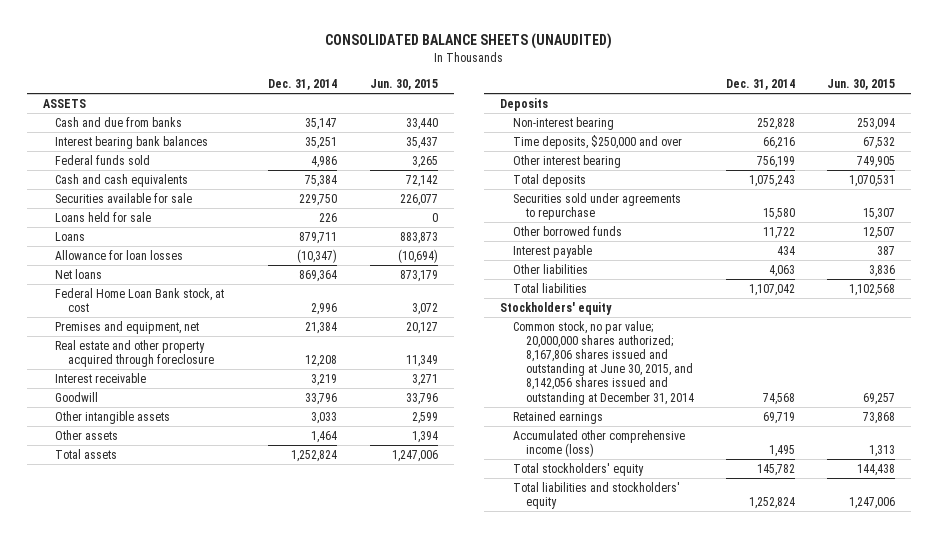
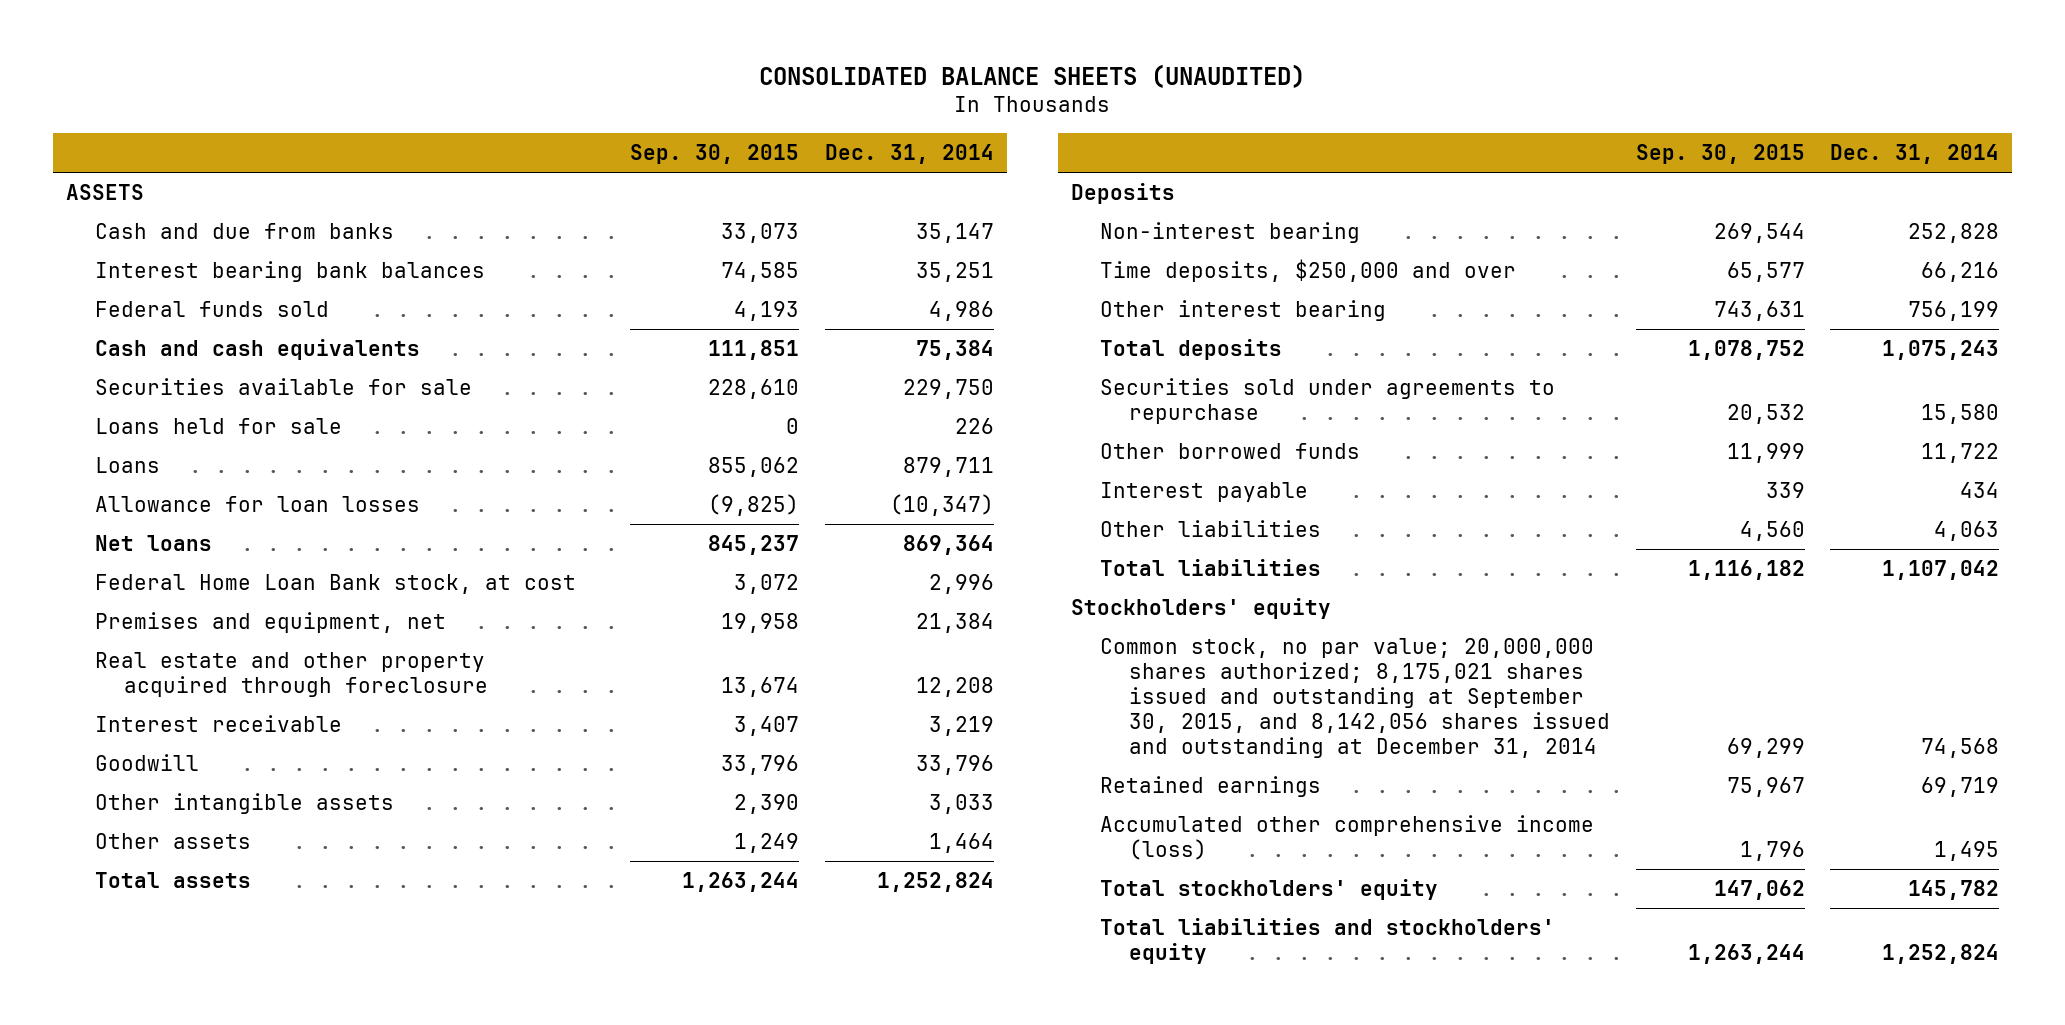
- | Dec. 31, 2014 | Jun. 30, 2015
+ | Sep. 30, 2015 | Dec. 31, 2014
- Common stock, no par value; 20,000,000 shares authorized; 8,167,806 shares issued and outstanding at June 30, 2015, and 8,142,056 shares issued and outstanding at December 31, 2014 | 74,568 | 69,257
+ Common stock, no par value; 20,000,000 shares authorized; 8,175,021 shares issued and outstanding at September 30, 2015, and 8,142,056 shares issued and outstanding at December 31, 2014 | 69,299 | 74,568

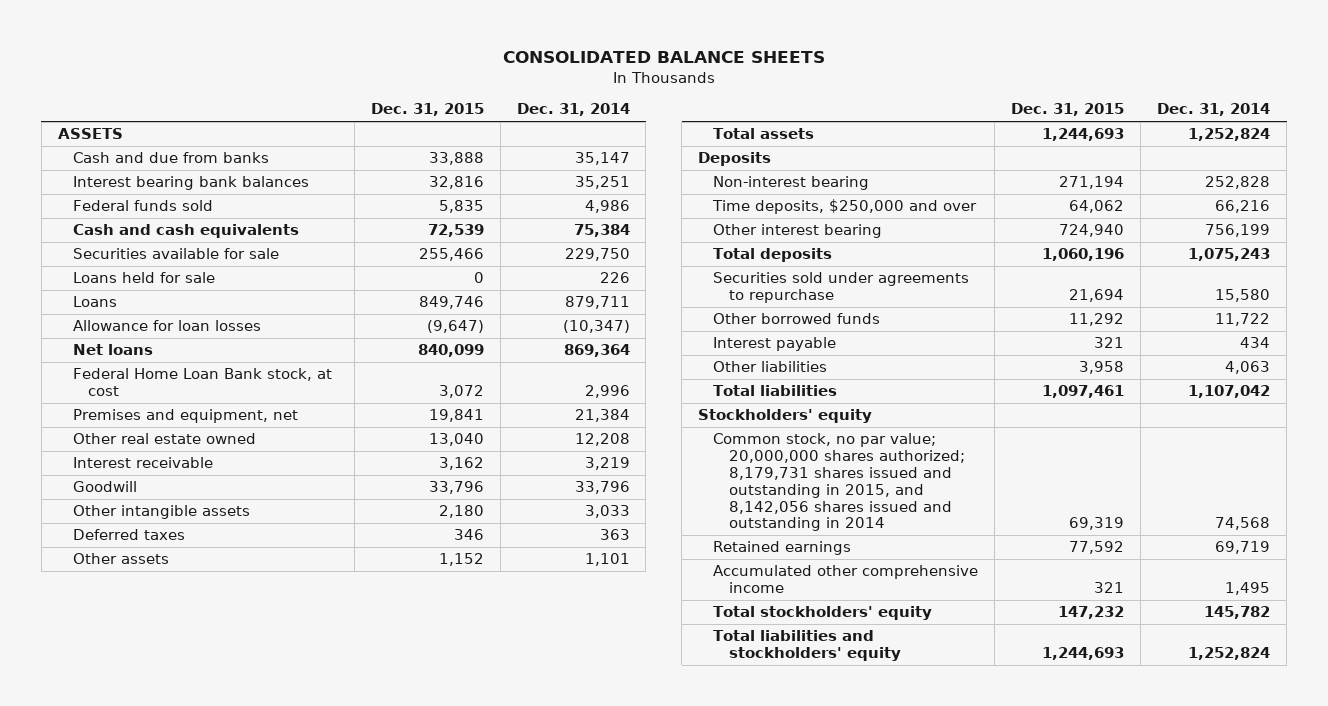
- CONSOLIDATED BALANCE SHEETS (UNAUDITED)
+ CONSOLIDATED BALANCE SHEETS
- | Sep. 30, 2015 | Dec. 31, 2014
+ | Dec. 31, 2015 | Dec. 31, 2014
- Real estate and other property acquired through foreclosure | 13,674 | 12,208
+ Other real estate owned | 13,040 | 12,208
- Other assets | 1,249 | 1,464
+ Deferred taxes | 346 | 363
+ Other assets | 1,152 | 1,101
- Common stock, no par value; 20,000,000 shares authorized; 8,175,021 shares issued and outstanding at September 30, 2015, and 8,142,056 shares issued and outstanding at December 31, 2014 | 69,299 | 74,568
+ Common stock, no par value; 20,000,000 shares authorized; 8,179,731 shares issued and outstanding in 2015, and 8,142,056 shares issued and outstanding in 2014 | 69,319 | 74,568
- Accumulated other comprehensive income (loss) | 1,796 | 1,495
+ Accumulated other comprehensive income | 321 | 1,495

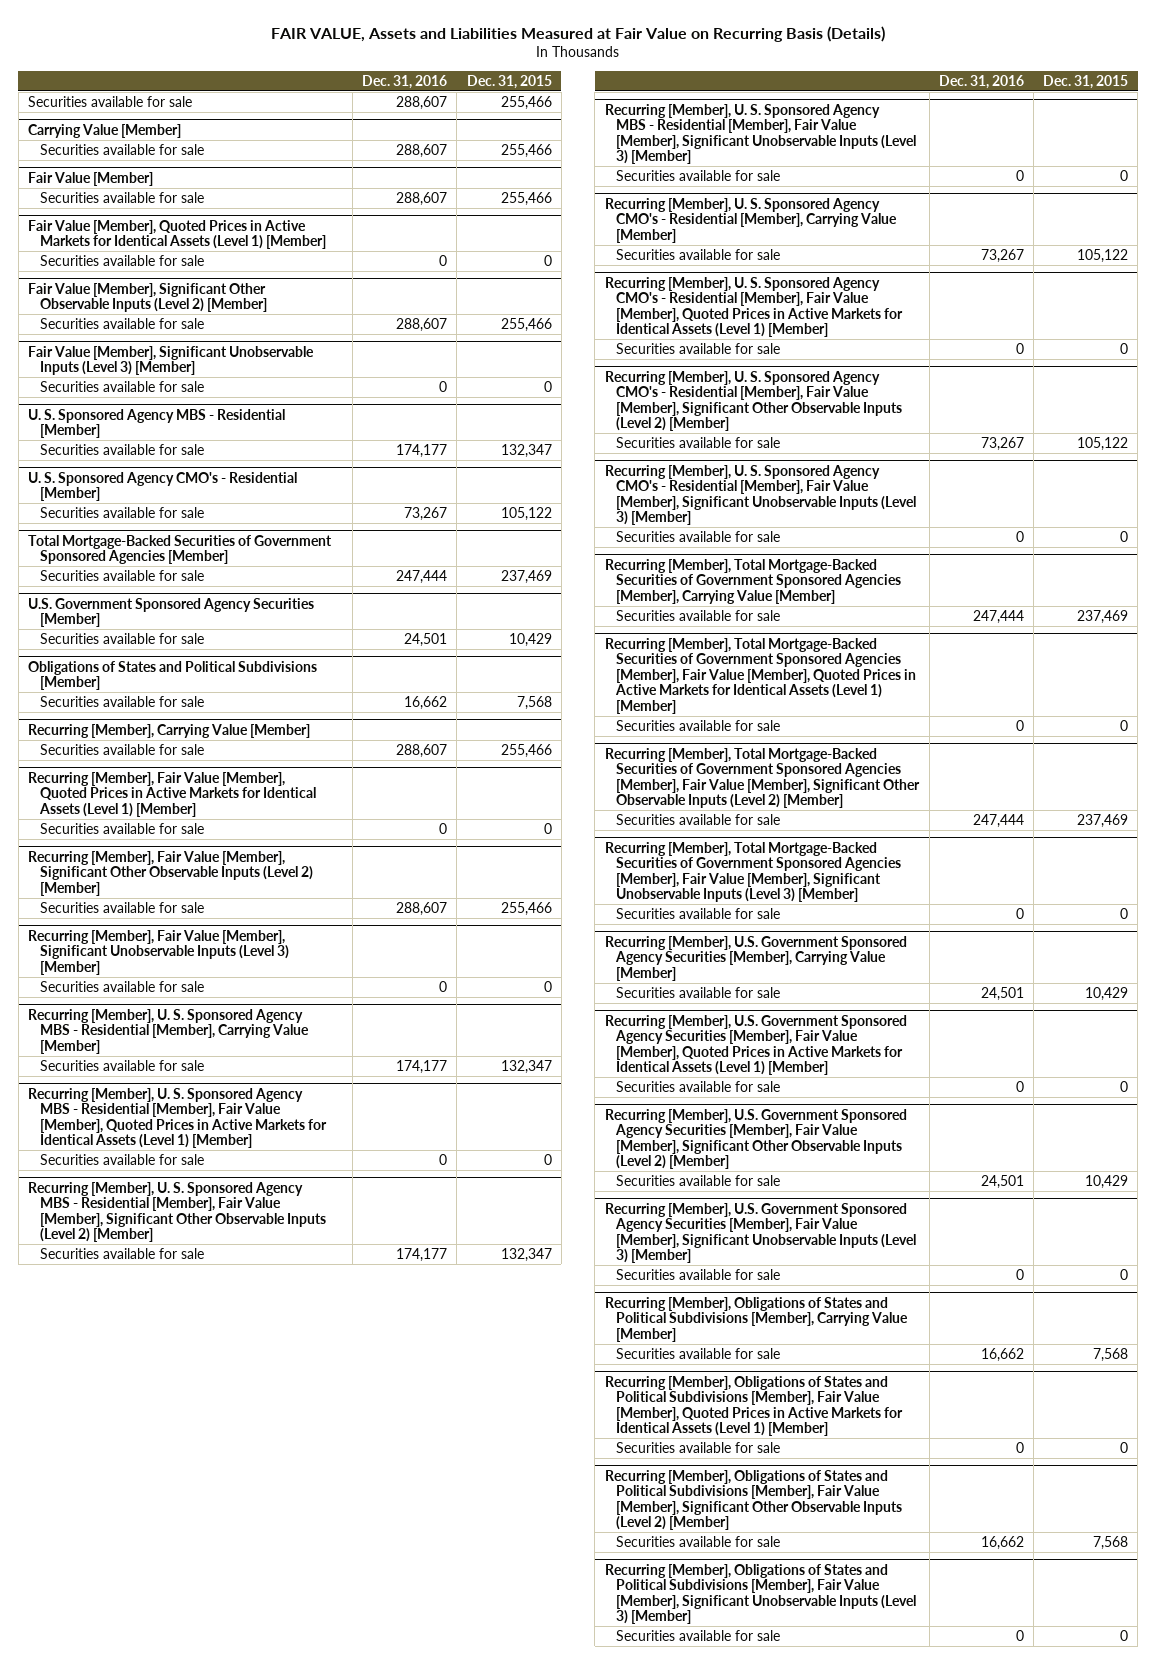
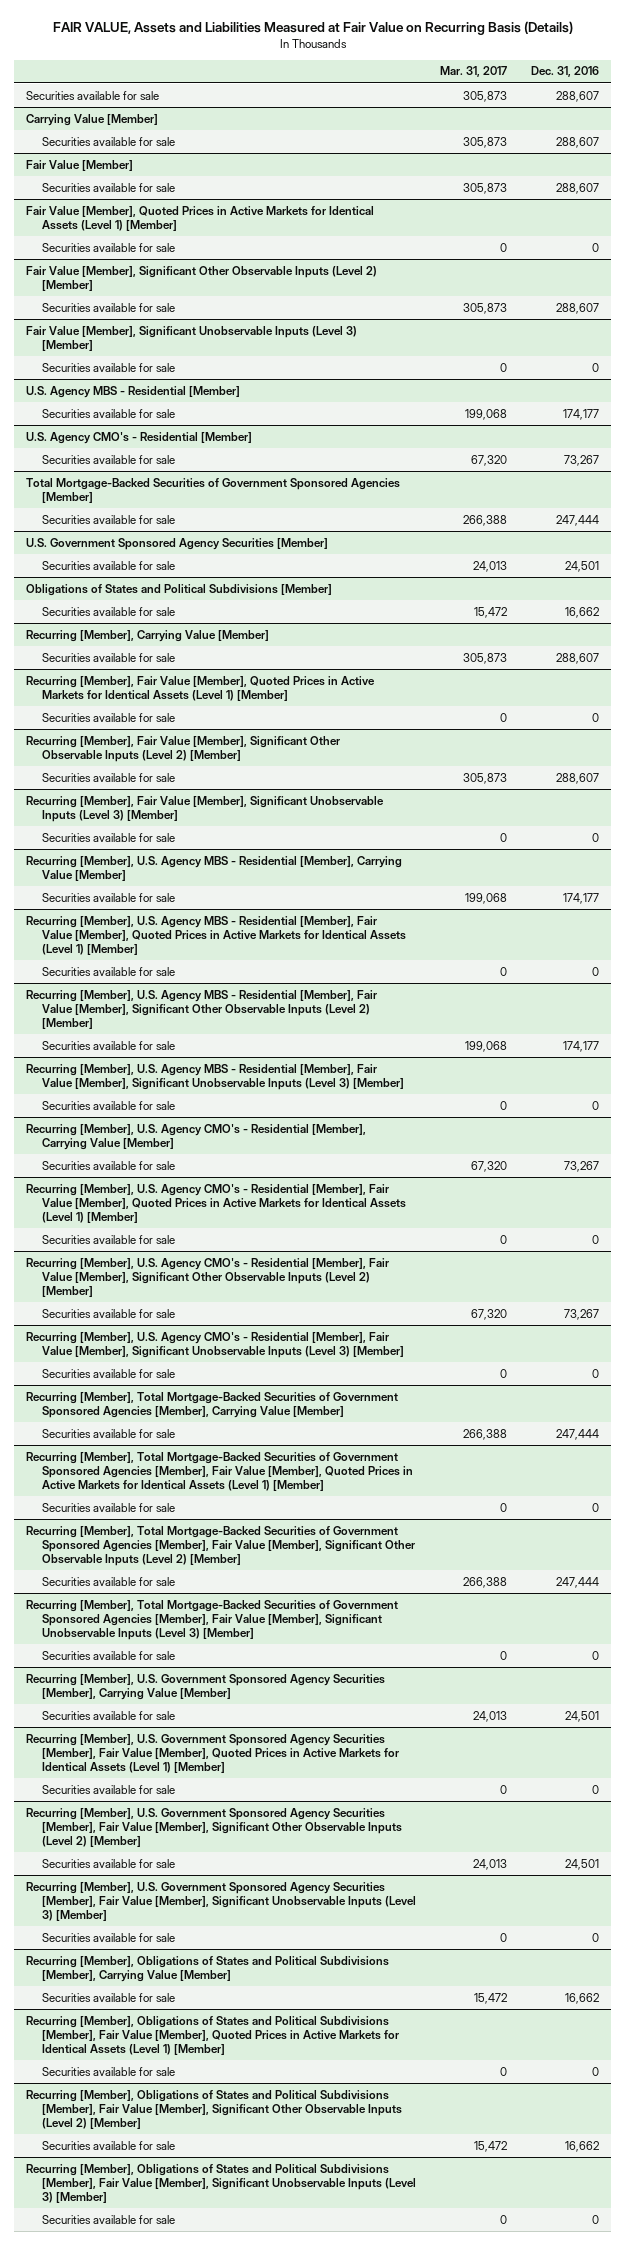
- | Dec. 31, 2016 | Dec. 31, 2015
+ | Mar. 31, 2017 | Dec. 31, 2016
- U. S. Sponsored Agency MBS - Residential [Member]
+ U.S. Agency MBS - Residential [Member]
- U. S. Sponsored Agency CMO's - Residential [Member]
+ U.S. Agency CMO's - Residential [Member]
- Recurring [Member], U. S. Sponsored Agency MBS - Residential [Member], Carrying Value [Member]
+ Recurring [Member], U.S. Agency MBS - Residential [Member], Carrying Value [Member]
- Recurring [Member], U. S. Sponsored Agency MBS - Residential [Member], Fair Value [Member], Quoted Prices in Active Markets for Identical Assets (Level 1) [Member]
+ Recurring [Member], U.S. Agency MBS - Residential [Member], Fair Value [Member], Quoted Prices in Active Markets for Identical Assets (Level 1) [Member]
- Recurring [Member], U. S. Sponsored Agency MBS - Residential [Member], Fair Value [Member], Significant Other Observable Inputs (Level 2) [Member]
+ Recurring [Member], U.S. Agency MBS - Residential [Member], Fair Value [Member], Significant Other Observable Inputs (Level 2) [Member]
- Recurring [Member], U. S. Sponsored Agency MBS - Residential [Member], Fair Value [Member], Significant Unobservable Inputs (Level 3) [Member]
+ Recurring [Member], U.S. Agency MBS - Residential [Member], Fair Value [Member], Significant Unobservable Inputs (Level 3) [Member]
- Recurring [Member], U. S. Sponsored Agency CMO's - Residential [Member], Carrying Value [Member]
+ Recurring [Member], U.S. Agency CMO's - Residential [Member], Carrying Value [Member]
- Recurring [Member], U. S. Sponsored Agency CMO's - Residential [Member], Fair Value [Member], Quoted Prices in Active Markets for Identical Assets (Level 1) [Member]
+ Recurring [Member], U.S. Agency CMO's - Residential [Member], Fair Value [Member], Quoted Prices in Active Markets for Identical Assets (Level 1) [Member]
- Recurring [Member], U. S. Sponsored Agency CMO's - Residential [Member], Fair Value [Member], Significant Other Observable Inputs (Level 2) [Member]
+ Recurring [Member], U.S. Agency CMO's - Residential [Member], Fair Value [Member], Significant Other Observable Inputs (Level 2) [Member]
- Recurring [Member], U. S. Sponsored Agency CMO's - Residential [Member], Fair Value [Member], Significant Unobservable Inputs (Level 3) [Member]
+ Recurring [Member], U.S. Agency CMO's - Residential [Member], Fair Value [Member], Significant Unobservable Inputs (Level 3) [Member]

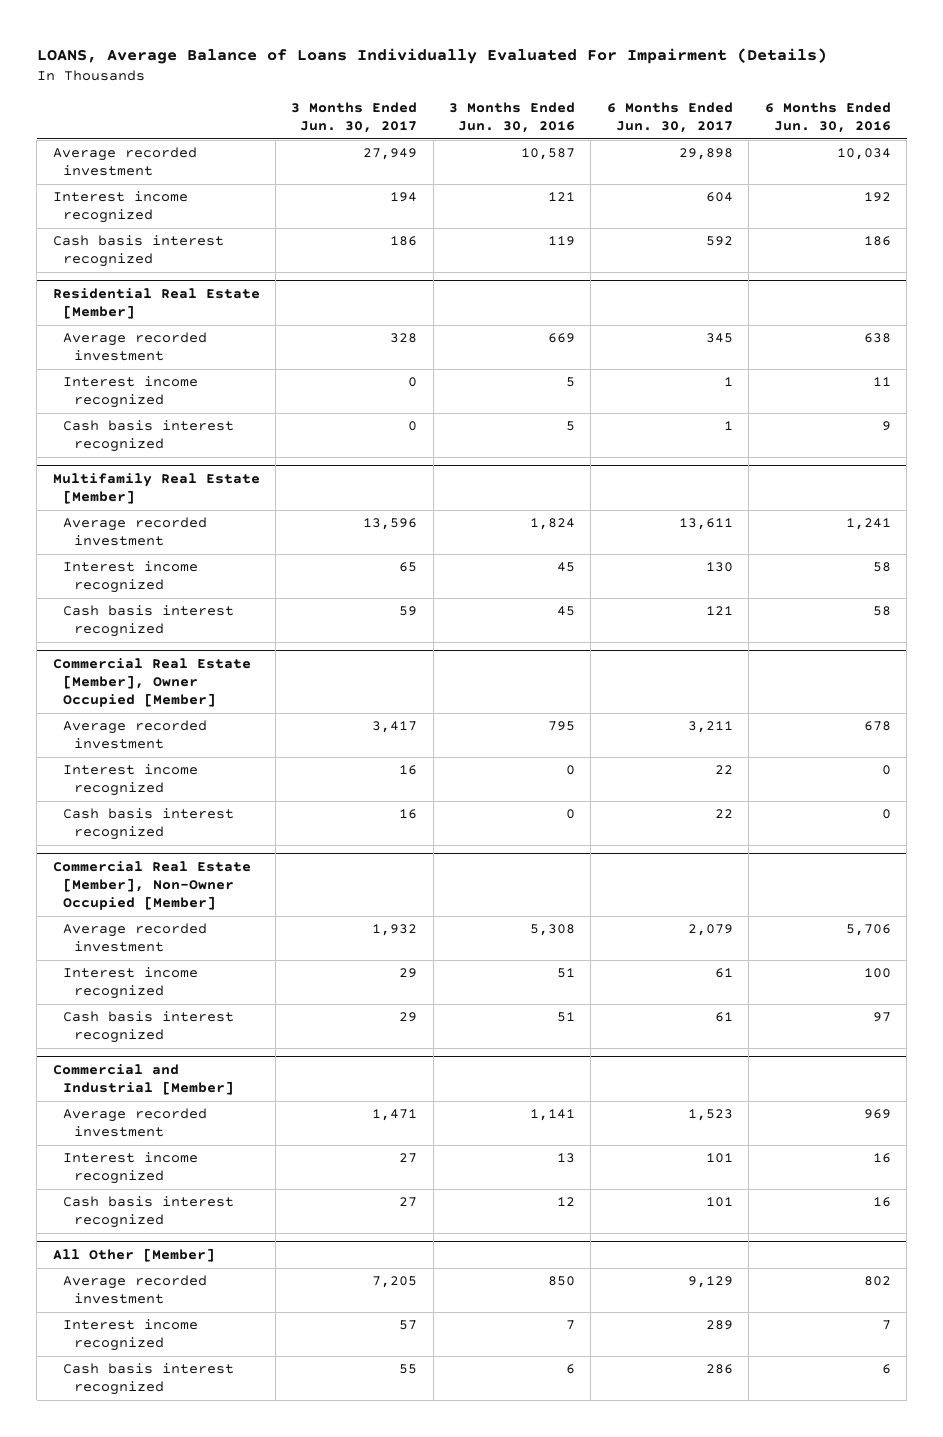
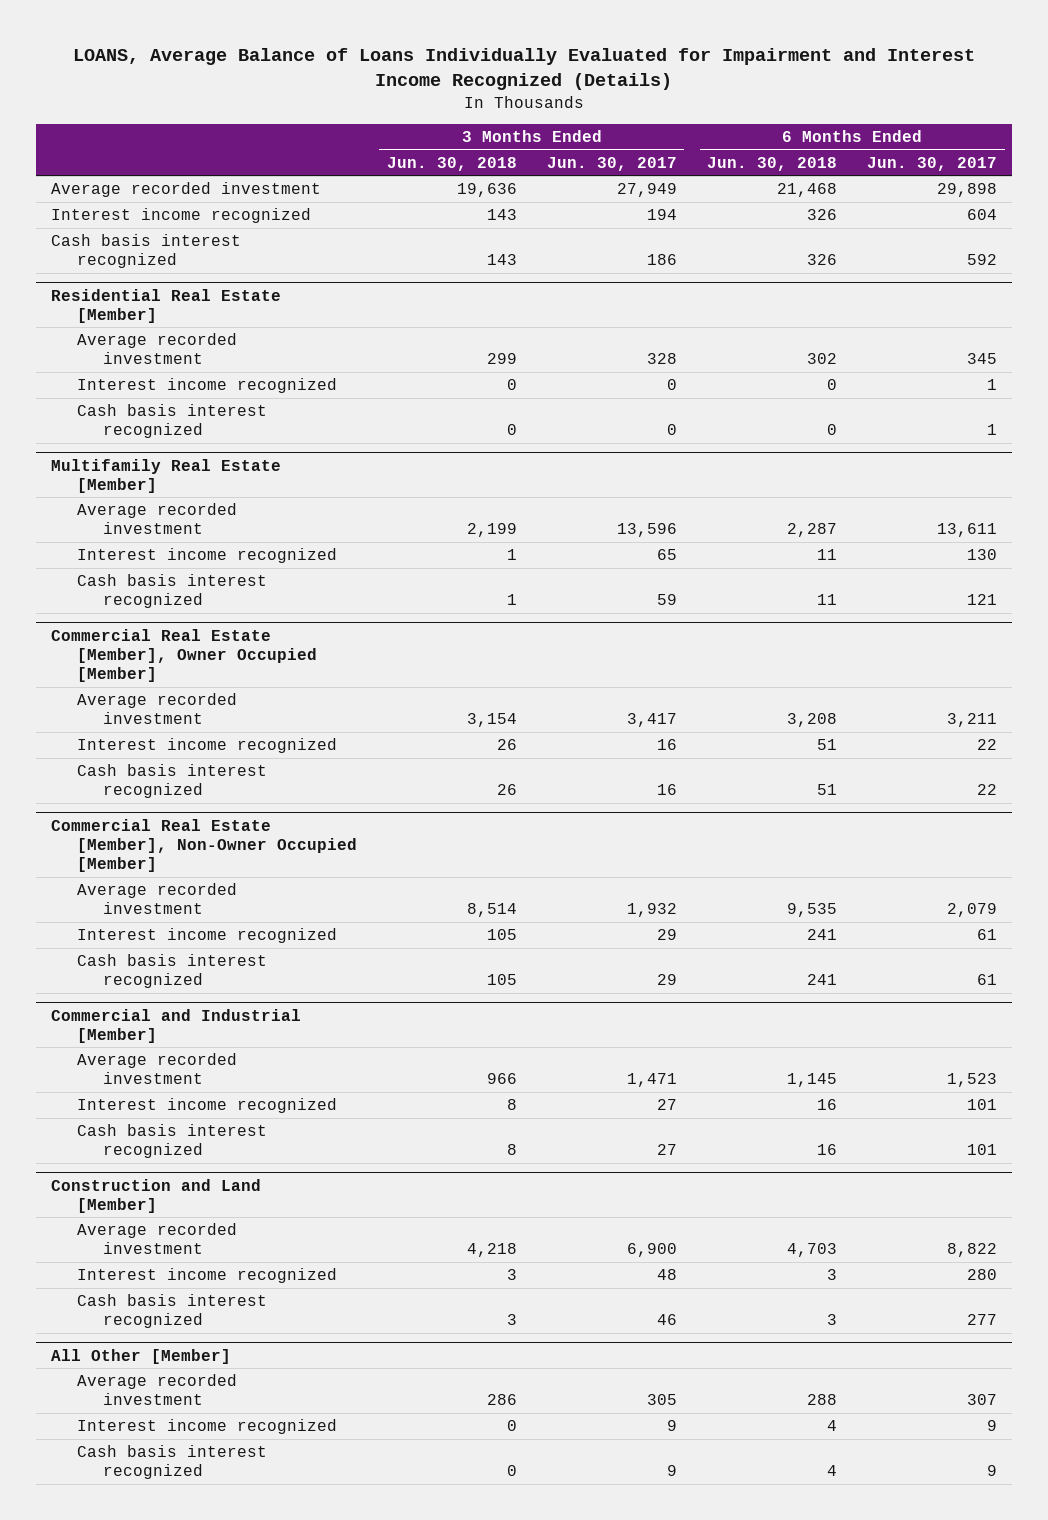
- LOANS, Average Balance of Loans Individually Evaluated For Impairment (Details)
+ LOANS, Average Balance of Loans Individually Evaluated for Impairment and Interest Income Recognized (Details)
- | 3 Months Ended Jun. 30, 2017 | 3 Months Ended Jun. 30, 2016 | 6 Months Ended Jun. 30, 2017 | 6 Months Ended Jun. 30, 2016
+ | 3 Months Ended Jun. 30, 2018 | 3 Months Ended Jun. 30, 2017 | 6 Months Ended Jun. 30, 2018 | 6 Months Ended Jun. 30, 2017
+ Construction and Land [Member]
+ Average recorded investment | 4,218 | 6,900 | 4,703 | 8,822
+ Interest income recognized | 3 | 48 | 3 | 280
+ Cash basis interest recognized | 3 | 46 | 3 | 277
@ All Other [Member]
- Average recorded investment | 7,205 | 850 | 9,129 | 802
- Interest income recognized | 57 | 7 | 289 | 7
- Cash basis interest recognized | 55 | 6 | 286 | 6
+ Average recorded investment | 286 | 305 | 288 | 307
+ Interest income recognized | 0 | 9 | 4 | 9
+ Cash basis interest recognized | 0 | 9 | 4 | 9

